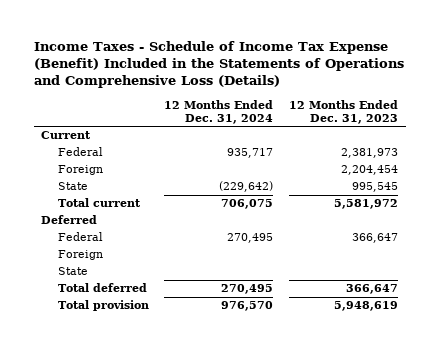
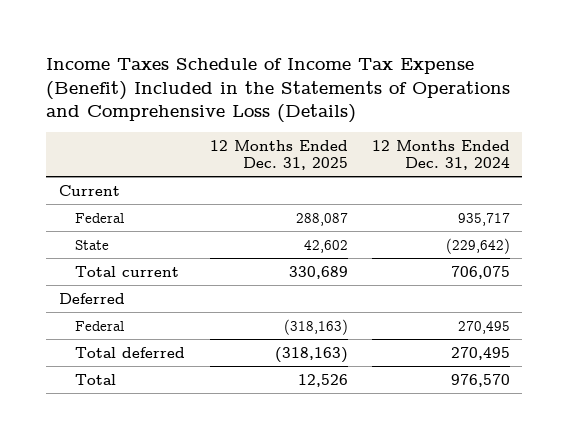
- Income Taxes - Schedule of Income Tax Expense (Benefit) Included in the Statements of Operations and Comprehensive Loss (Details)
+ Income Taxes Schedule of Income Tax Expense (Benefit) Included in the Statements of Operations and Comprehensive Loss (Details)
- | 12 Months Ended Dec. 31, 2024 | 12 Months Ended Dec. 31, 2023
+ | 12 Months Ended Dec. 31, 2025 | 12 Months Ended Dec. 31, 2024
- Foreign | | 2,204,454
- Foreign
- State
- Total provision | 976,570 | 5,948,619
+ Total | 12,526 | 976,570

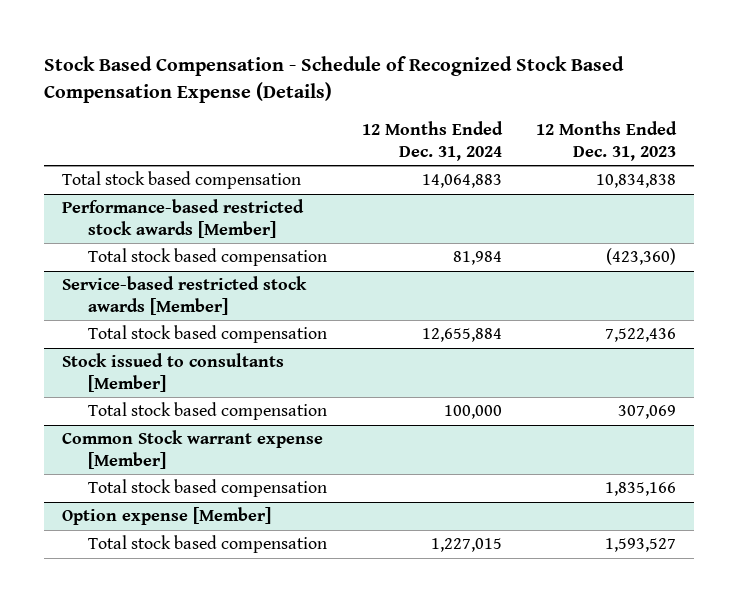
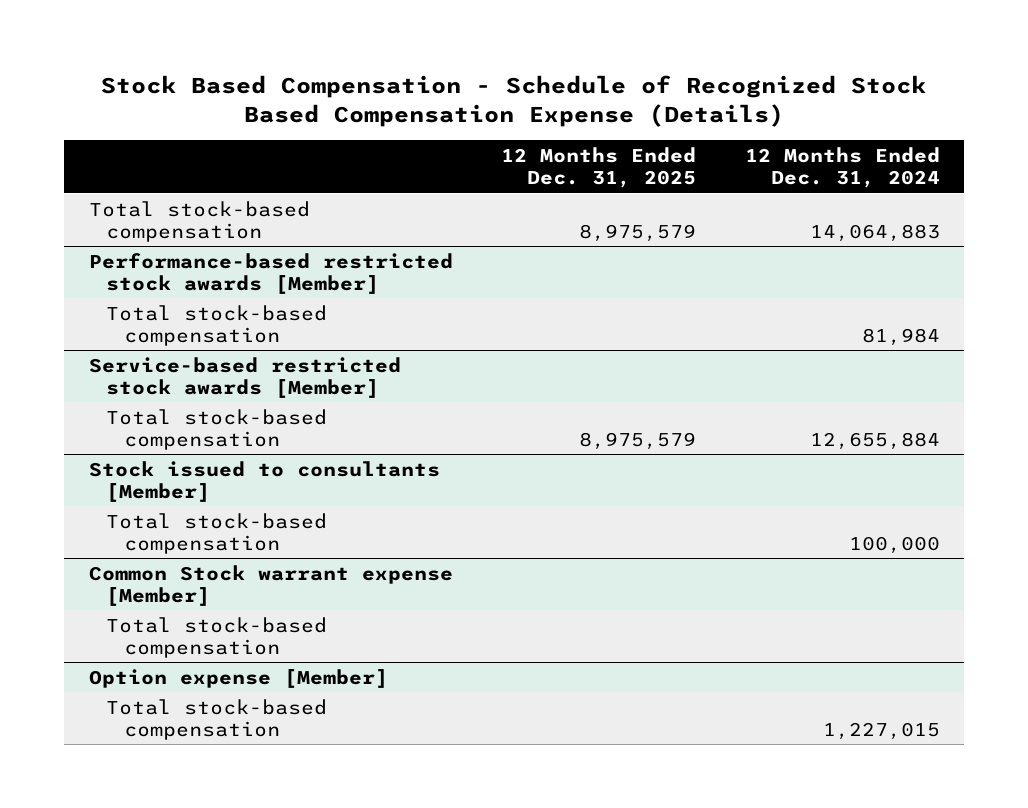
- | 12 Months Ended Dec. 31, 2024 | 12 Months Ended Dec. 31, 2023
+ | 12 Months Ended Dec. 31, 2025 | 12 Months Ended Dec. 31, 2024
- Total stock based compensation | 14,064,883 | 10,834,838
+ Total stock-based compensation | 8,975,579 | 14,064,883
@ Performance-based restricted stock awards [Member]
- Total stock based compensation | 81,984 | (423,360)
+ Total stock-based compensation | | 81,984
@ Service-based restricted stock awards [Member]
- Total stock based compensation | 12,655,884 | 7,522,436
+ Total stock-based compensation | 8,975,579 | 12,655,884
@ Stock issued to consultants [Member]
- Total stock based compensation | 100,000 | 307,069
+ Total stock-based compensation | | 100,000
@ Common Stock warrant expense [Member]
- Total stock based compensation | | 1,835,166
+ Total stock-based compensation
@ Option expense [Member]
- Total stock based compensation | 1,227,015 | 1,593,527
+ Total stock-based compensation | | 1,227,015

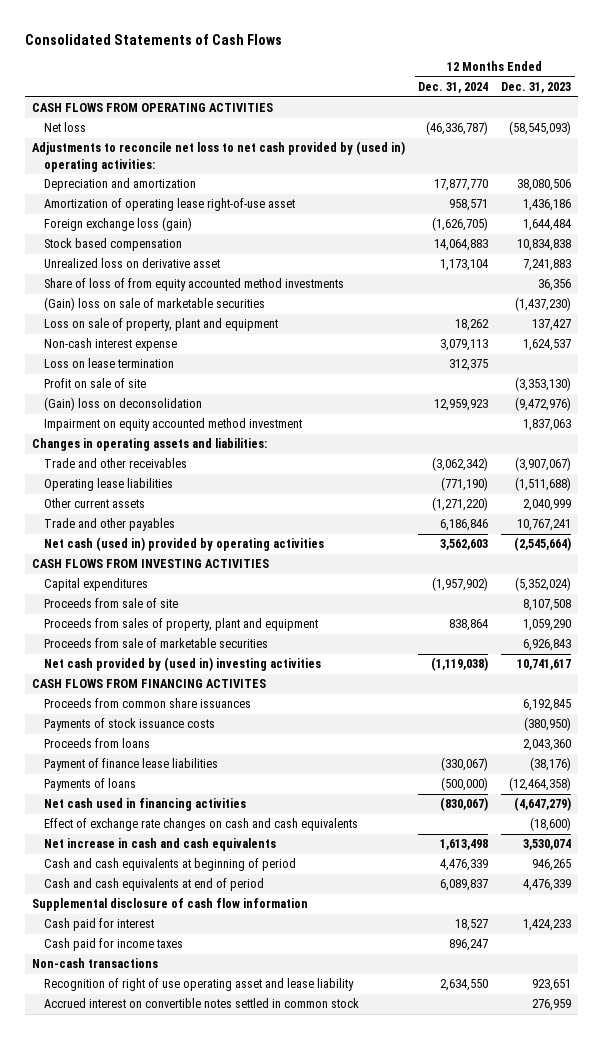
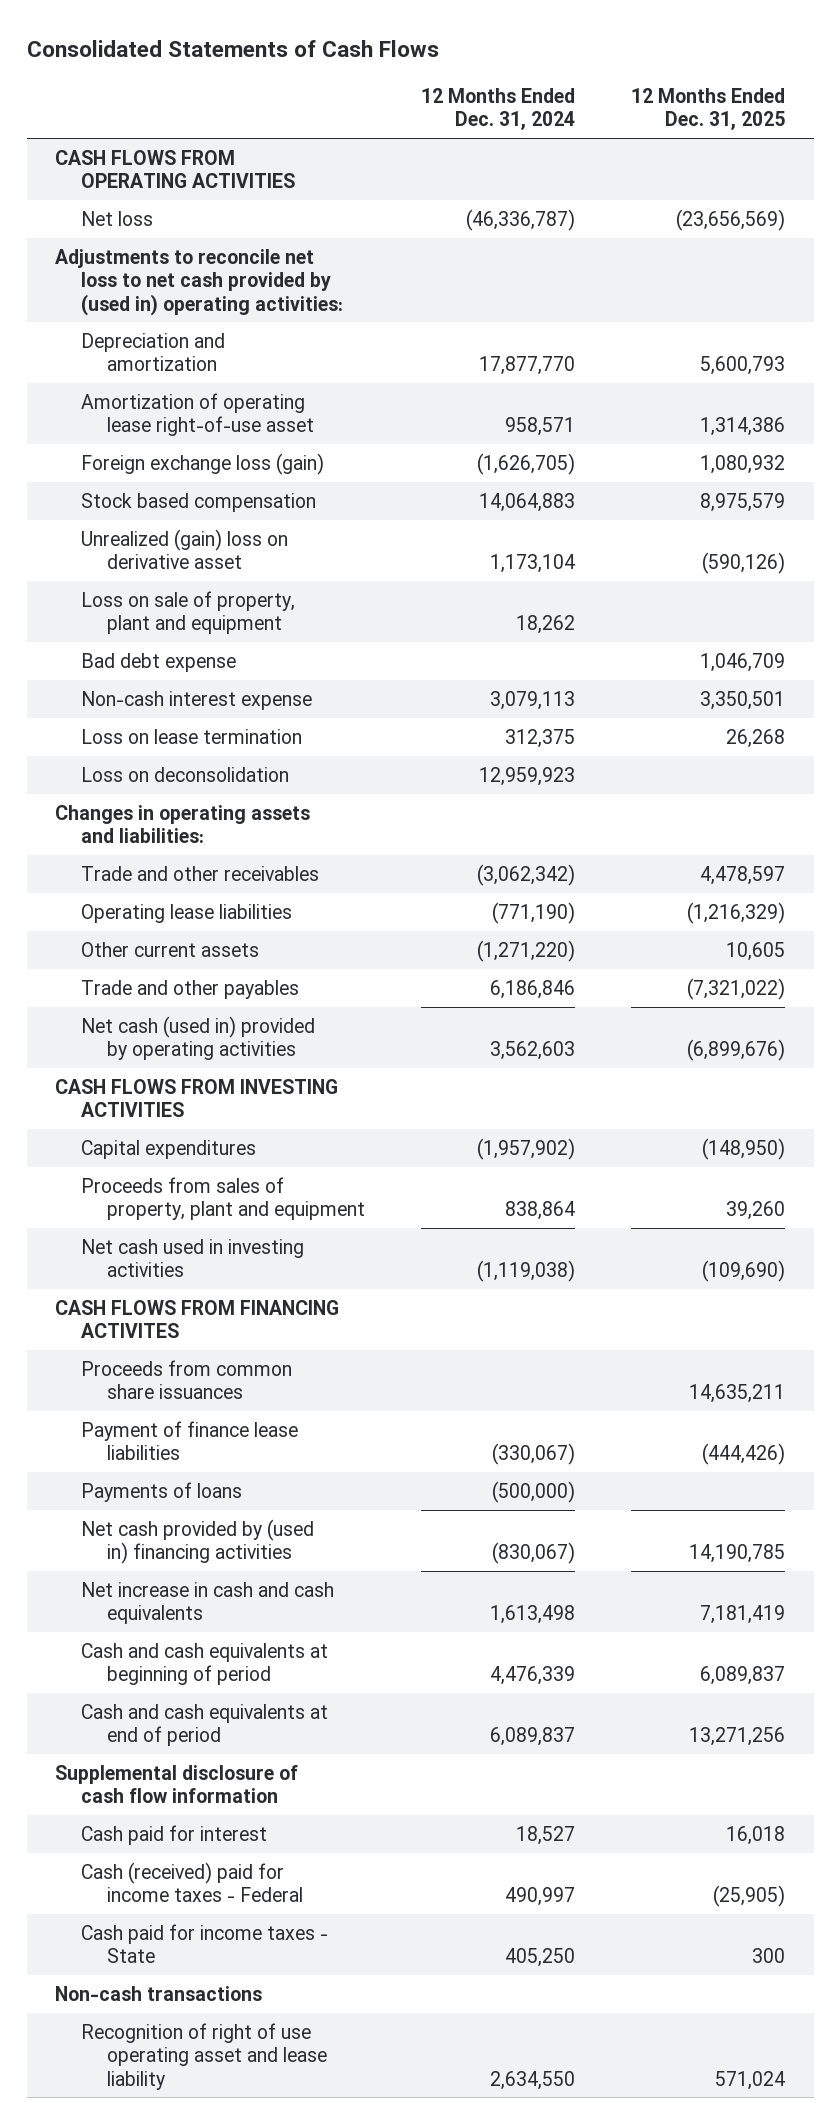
- | 12 Months Ended Dec. 31, 2024 | 12 Months Ended Dec. 31, 2023
+ | 12 Months Ended Dec. 31, 2024 | 12 Months Ended Dec. 31, 2025
- Unrealized loss on derivative asset | 1,173,104 | 7,241,883
- Share of loss of from equity accounted method investments | | 36,356
- (Gain) loss on sale of marketable securities | | (1,437,230)
+ Unrealized (gain) loss on derivative asset | 1,173,104 | (590,126)
+ Bad debt expense | | 1,046,709
- Profit on sale of site | | (3,353,130)
- (Gain) loss on deconsolidation | 12,959,923 | (9,472,976)
- Impairment on equity accounted method investment | | 1,837,063
+ Loss on deconsolidation | 12,959,923 |
- Proceeds from sale of site | | 8,107,508
- Proceeds from sale of marketable securities | | 6,926,843
- Net cash provided by (used in) investing activities | (1,119,038) | 10,741,617
+ Net cash used in investing activities | (1,119,038) | (109,690)
- Payments of stock issuance costs | | (380,950)
- Proceeds from loans | | 2,043,360
- Net cash used in financing activities | (830,067) | (4,647,279)
- Effect of exchange rate changes on cash and cash equivalents | | (18,600)
+ Net cash provided by (used in) financing activities | (830,067) | 14,190,785
- Cash paid for income taxes | 896,247 |
+ Cash (received) paid for income taxes - Federal | 490,997 | (25,905)
+ Cash paid for income taxes - State | 405,250 | 300
- Accrued interest on convertible notes settled in common stock | | 276,959

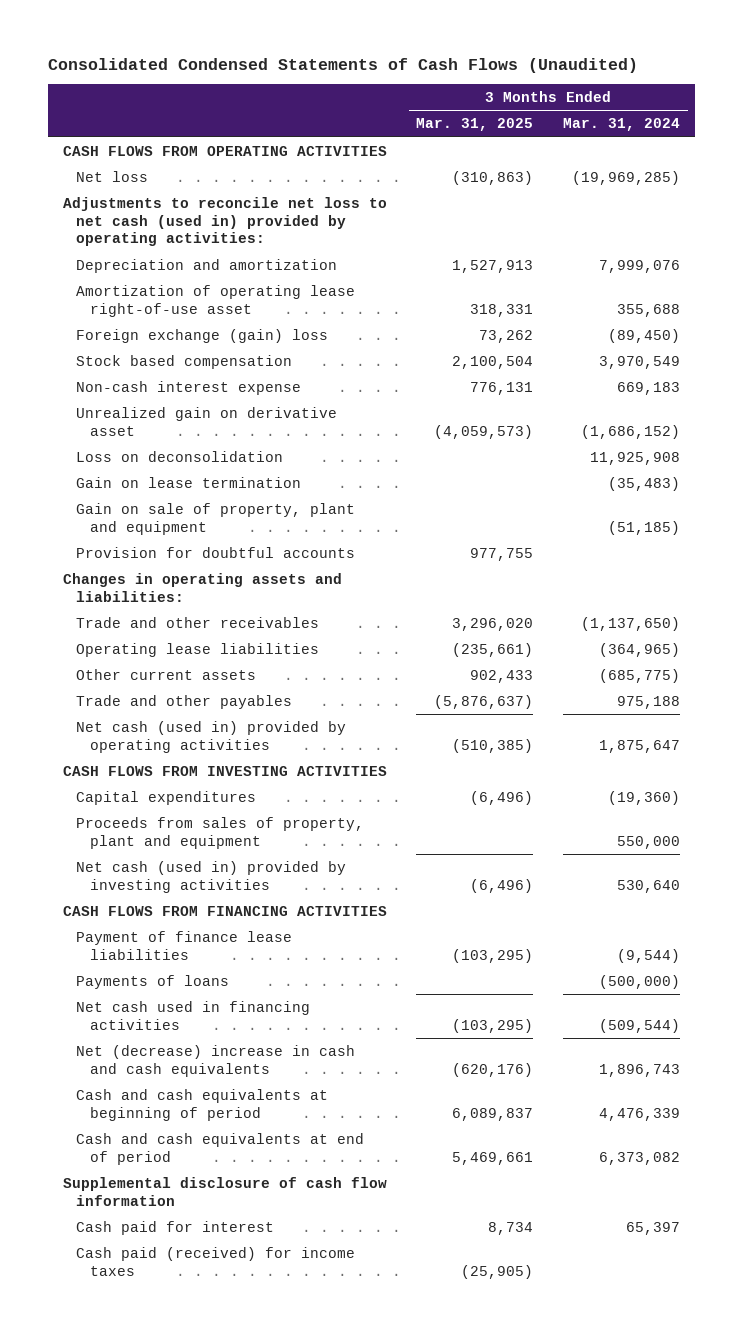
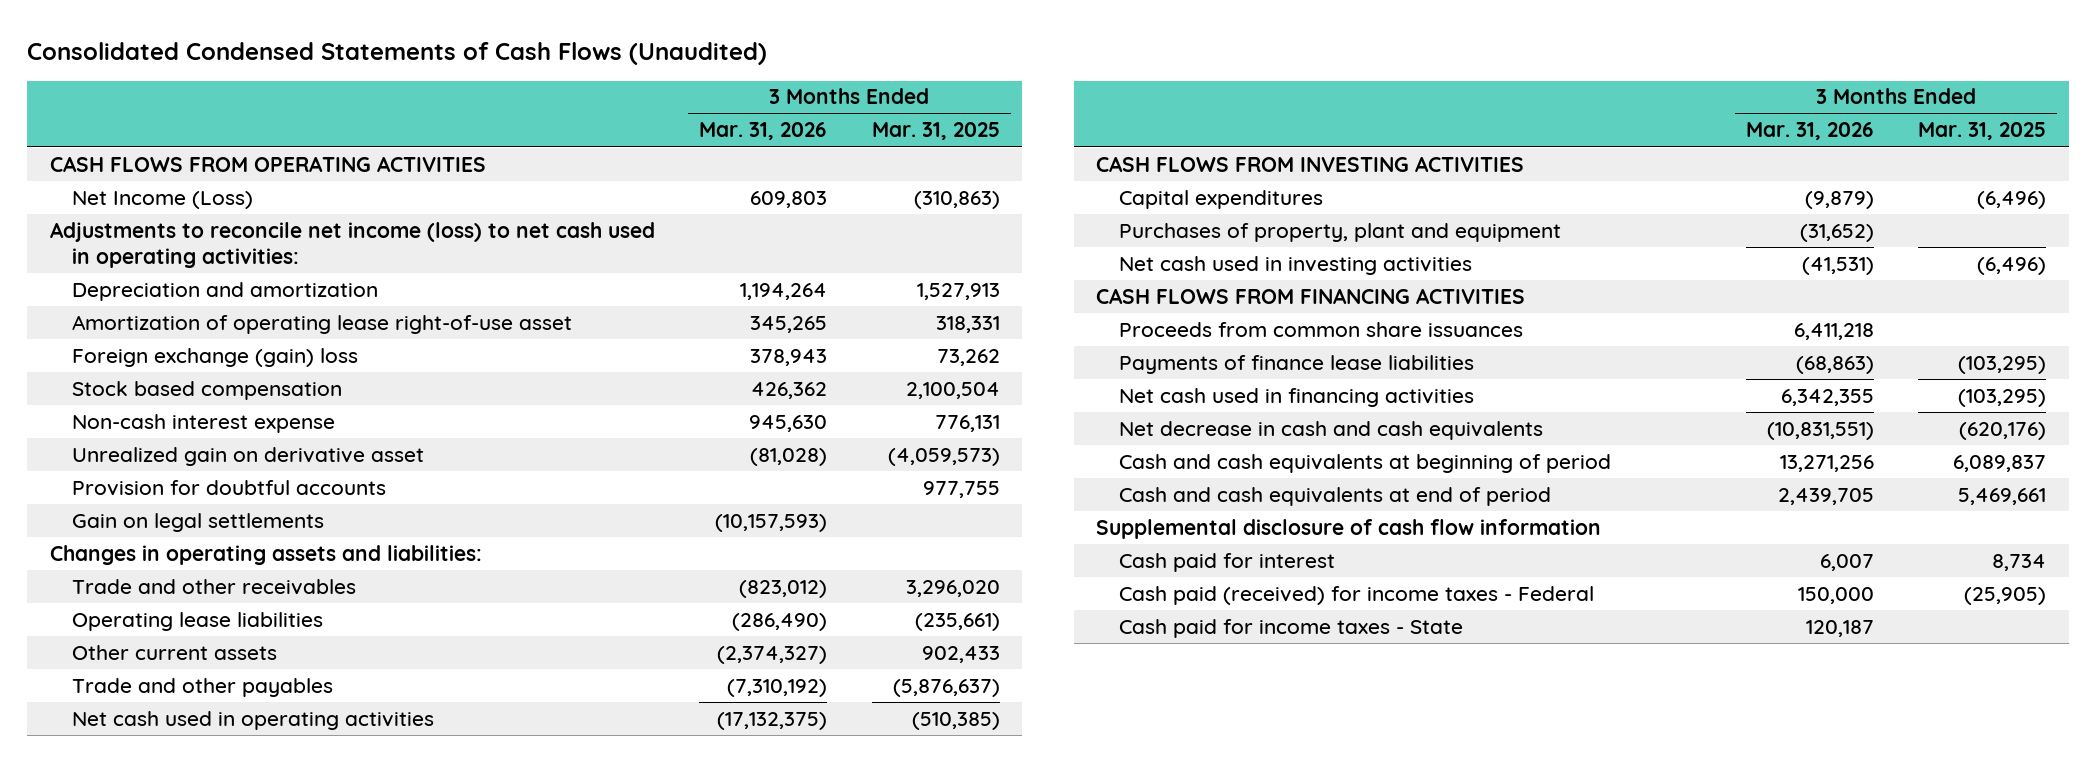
- | 3 Months Ended Mar. 31, 2025 | 3 Months Ended Mar. 31, 2024
+ | 3 Months Ended Mar. 31, 2026 | 3 Months Ended Mar. 31, 2025
- Net loss | (310,863) | (19,969,285)
- Adjustments to reconcile net loss to net cash (used in) provided by operating activities:
+ Net Income (Loss) | 609,803 | (310,863)
+ Adjustments to reconcile net income (loss) to net cash used in operating activities:
- Loss on deconsolidation | | 11,925,908
- Gain on lease termination | | (35,483)
- Gain on sale of property, plant and equipment | | (51,185)
+ Gain on legal settlements | (10,157,593) |
- Net cash (used in) provided by operating activities | (510,385) | 1,875,647
+ Net cash used in operating activities | (17,132,375) | (510,385)
- Proceeds from sales of property, plant and equipment | | 550,000
- Net cash (used in) provided by investing activities | (6,496) | 530,640
+ Purchases of property, plant and equipment | (31,652) |
+ Net cash used in investing activities | (41,531) | (6,496)
- Payment of finance lease liabilities | (103,295) | (9,544)
- Payments of loans | | (500,000)
+ Proceeds from common share issuances | 6,411,218 |
+ Payments of finance lease liabilities | (68,863) | (103,295)
- Net (decrease) increase in cash and cash equivalents | (620,176) | 1,896,743
+ Net decrease in cash and cash equivalents | (10,831,551) | (620,176)
- Cash paid (received) for income taxes | (25,905) |
+ Cash paid (received) for income taxes - Federal | 150,000 | (25,905)
+ Cash paid for income taxes - State | 120,187 |

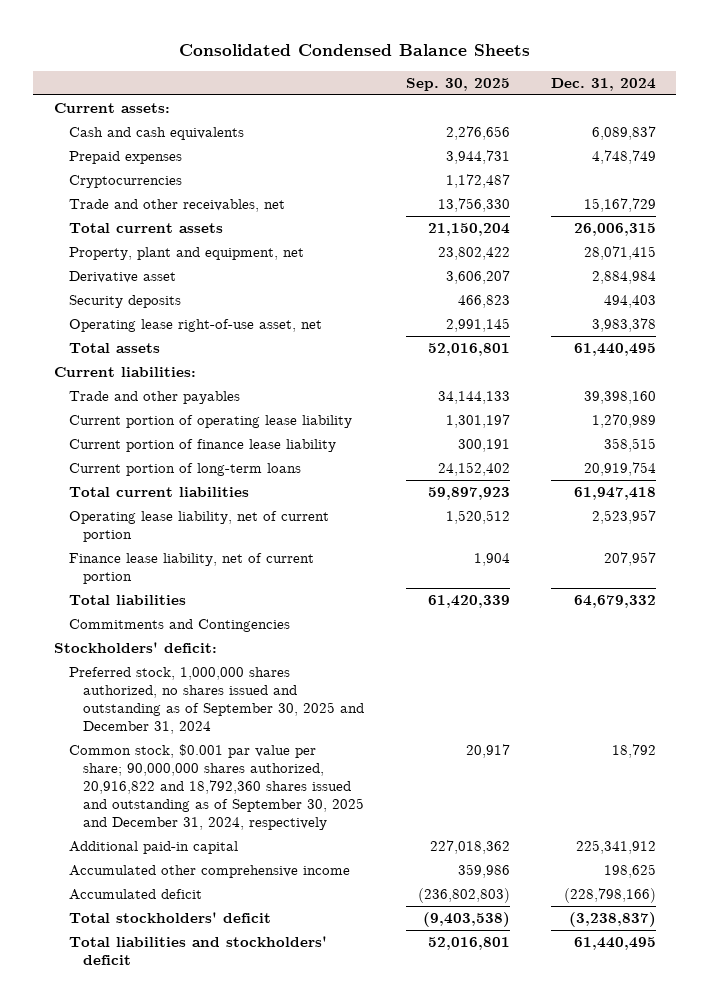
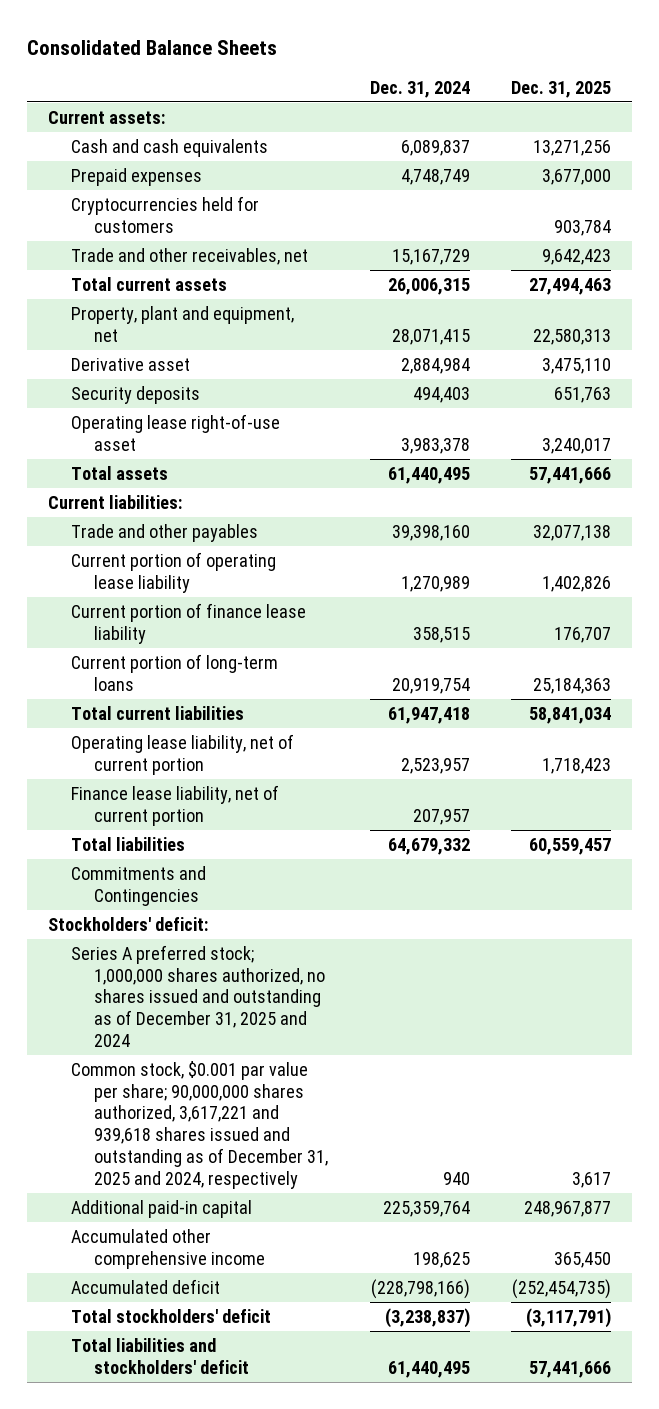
- Consolidated Condensed Balance Sheets
+ Consolidated Balance Sheets
- | Sep. 30, 2025 | Dec. 31, 2024
+ | Dec. 31, 2024 | Dec. 31, 2025
- Cryptocurrencies | 1,172,487 |
+ Cryptocurrencies held for customers | | 903,784
- Operating lease right-of-use asset, net | 2,991,145 | 3,983,378
+ Operating lease right-of-use asset | 3,983,378 | 3,240,017
- Preferred stock, 1,000,000 shares authorized, no shares issued and outstanding as of September 30, 2025 and December 31, 2024
- Common stock, $0.001 par value per share; 90,000,000 shares authorized, 20,916,822 and 18,792,360 shares issued and outstanding as of September 30, 2025 and December 31, 2024, respectively | 20,917 | 18,792
- Additional paid-in capital | 227,018,362 | 225,341,912
+ Series A preferred stock; 1,000,000 shares authorized, no shares issued and outstanding as of December 31, 2025 and 2024
+ Common stock, $0.001 par value per share; 90,000,000 shares authorized, 3,617,221 and 939,618 shares issued and outstanding as of December 31, 2025 and 2024, respectively | 940 | 3,617
+ Additional paid-in capital | 225,359,764 | 248,967,877

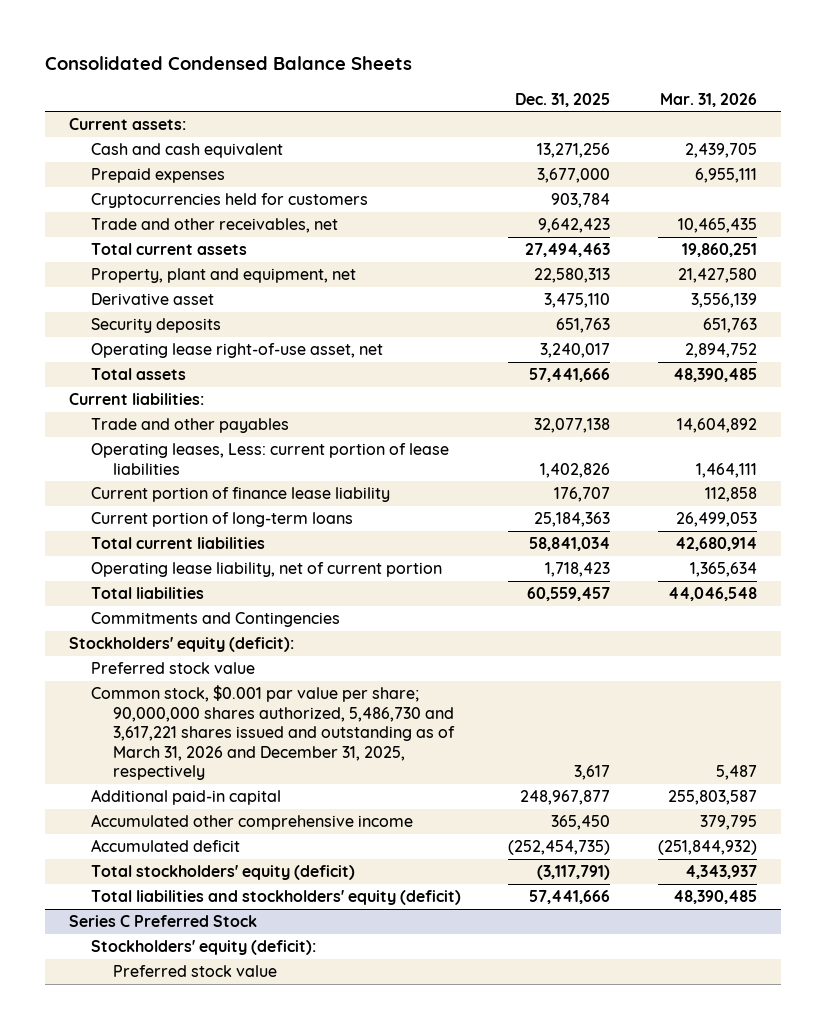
- Consolidated Balance Sheets
+ Consolidated Condensed Balance Sheets
- | Dec. 31, 2024 | Dec. 31, 2025
+ | Dec. 31, 2025 | Mar. 31, 2026
- Cash and cash equivalents | 6,089,837 | 13,271,256
+ Cash and cash equivalent | 13,271,256 | 2,439,705
- Operating lease right-of-use asset | 3,983,378 | 3,240,017
+ Operating lease right-of-use asset, net | 3,240,017 | 2,894,752
- Current portion of operating lease liability | 1,270,989 | 1,402,826
+ Operating leases, Less: current portion of lease liabilities | 1,402,826 | 1,464,111
- Finance lease liability, net of current portion | 207,957 |
- Stockholders' deficit:
- Series A preferred stock; 1,000,000 shares authorized, no shares issued and outstanding as of December 31, 2025 and 2024
- Common stock, $0.001 par value per share; 90,000,000 shares authorized, 3,617,221 and 939,618 shares issued and outstanding as of December 31, 2025 and 2024, respectively | 940 | 3,617
+ Stockholders' equity (deficit):
+ Preferred stock value
+ Common stock, $0.001 par value per share; 90,000,000 shares authorized, 5,486,730 and 3,617,221 shares issued and outstanding as of March 31, 2026 and December 31, 2025, respectively | 3,617 | 5,487
- Total stockholders' deficit | (3,238,837) | (3,117,791)
- Total liabilities and stockholders' deficit | 61,440,495 | 57,441,666
+ Total stockholders' equity (deficit) | (3,117,791) | 4,343,937
+ Total liabilities and stockholders' equity (deficit) | 57,441,666 | 48,390,485
+ Series C Preferred Stock
+ Stockholders' equity (deficit):
+ Preferred stock value

